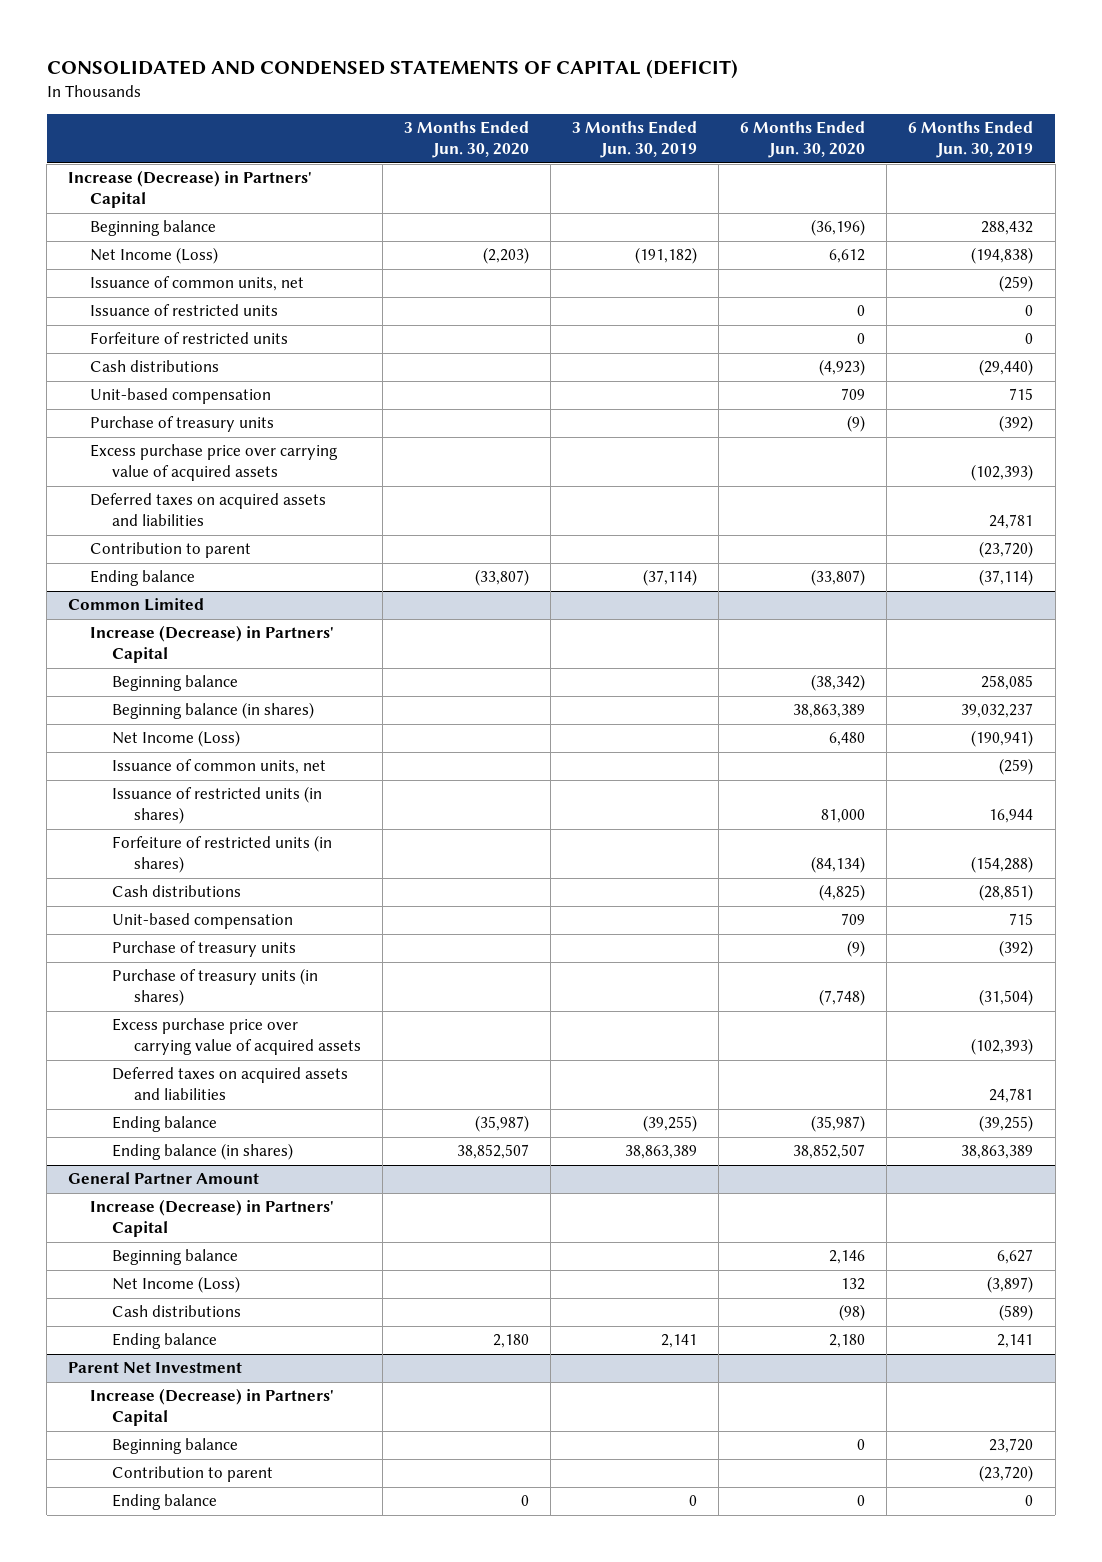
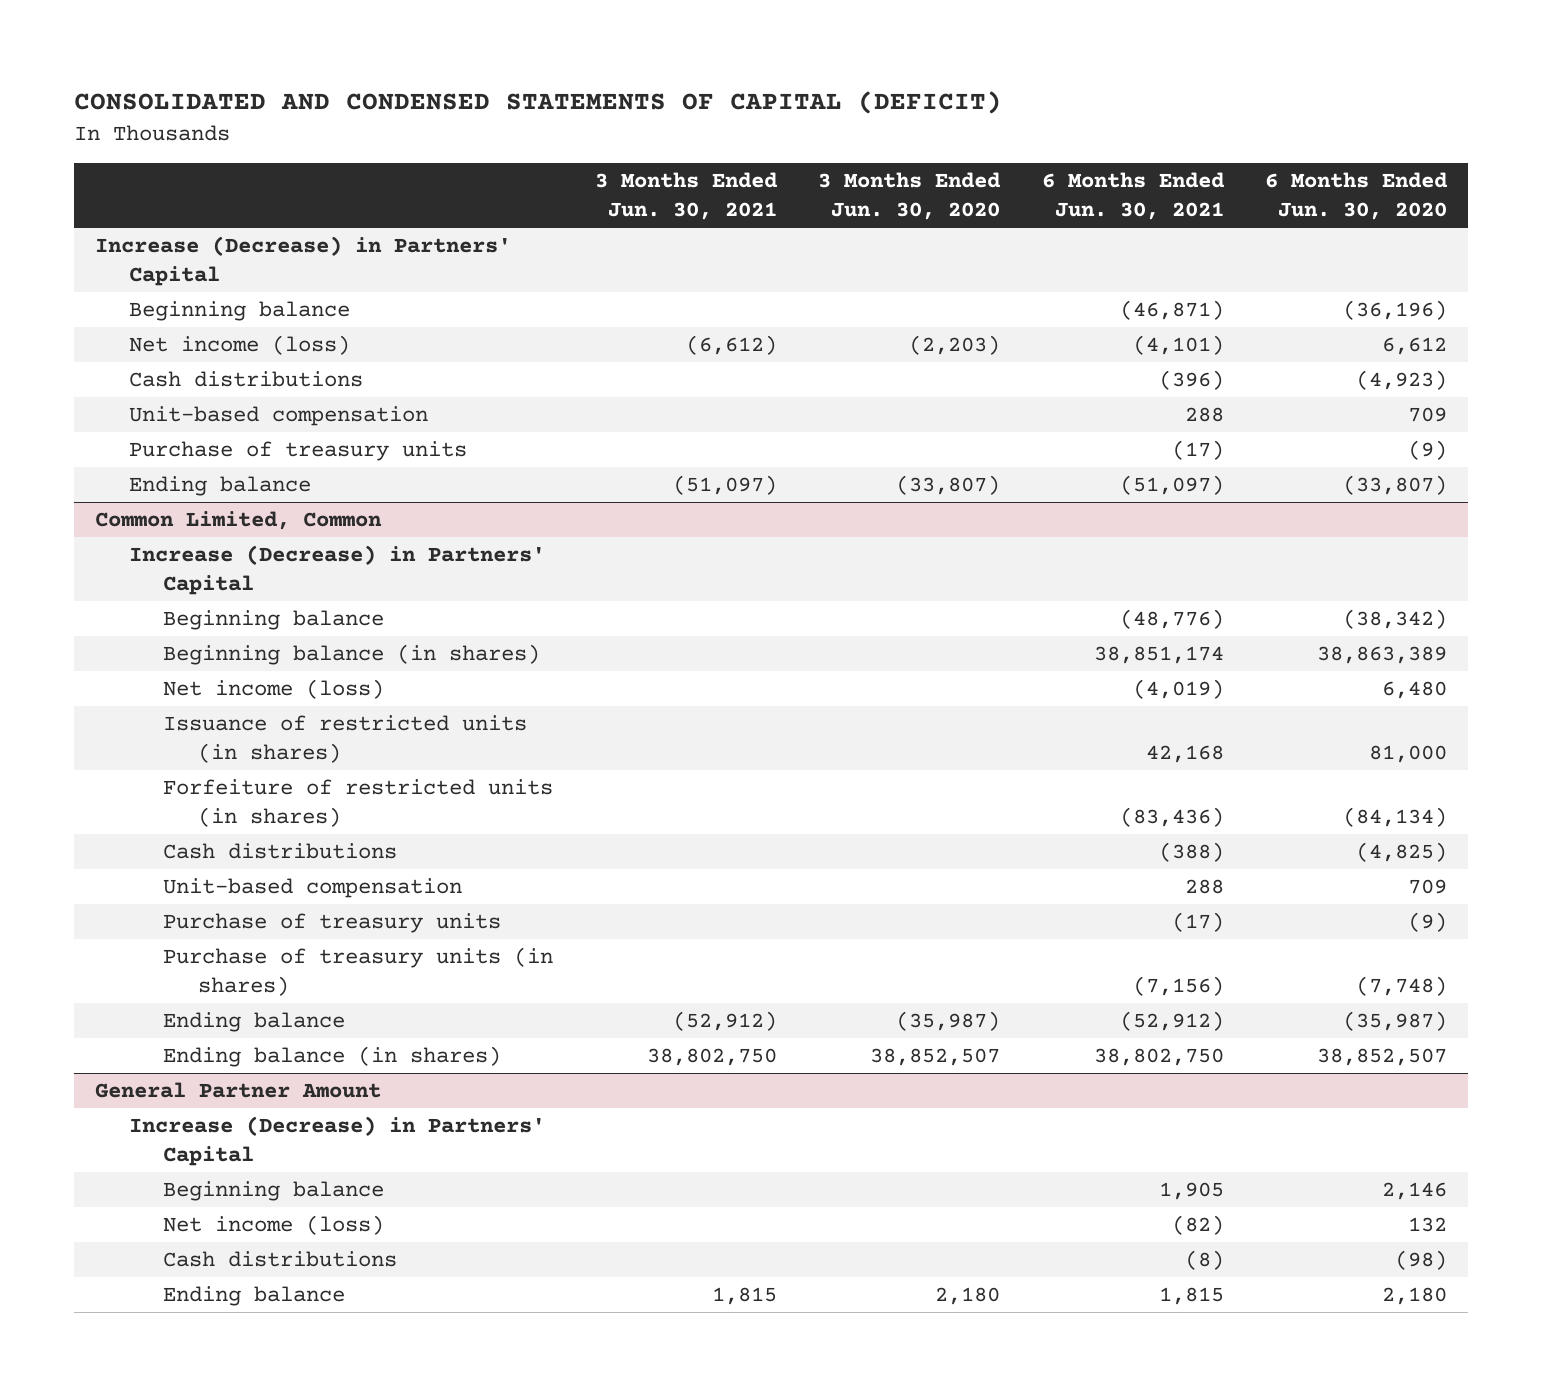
- | 3 Months Ended Jun. 30, 2020 | 3 Months Ended Jun. 30, 2019 | 6 Months Ended Jun. 30, 2020 | 6 Months Ended Jun. 30, 2019
+ | 3 Months Ended Jun. 30, 2021 | 3 Months Ended Jun. 30, 2020 | 6 Months Ended Jun. 30, 2021 | 6 Months Ended Jun. 30, 2020
- Net Income (Loss) | (2,203) | (191,182) | 6,612 | (194,838)
- Issuance of common units, net | | | | (259)
- Issuance of restricted units | | | 0 | 0
- Forfeiture of restricted units | | | 0 | 0
+ Net income (loss) | (6,612) | (2,203) | (4,101) | 6,612
- Excess purchase price over carrying value of acquired assets | | | | (102,393)
- Deferred taxes on acquired assets and liabilities | | | | 24,781
- Contribution to parent | | | | (23,720)
- Common Limited
+ Common Limited, Common
- Net Income (Loss) | | | 6,480 | (190,941)
- Issuance of common units, net | | | | (259)
+ Net income (loss) | | | (4,019) | 6,480
- Excess purchase price over carrying value of acquired assets | | | | (102,393)
- Deferred taxes on acquired assets and liabilities | | | | 24,781
@ General Partner Amount
- Net Income (Loss) | | | 132 | (3,897)
+ Net income (loss) | | | (82) | 132
- Parent Net Investment
- Increase (Decrease) in Partners' Capital
- Beginning balance | | | 0 | 23,720
- Contribution to parent | | | | (23,720)
- Ending balance | 0 | 0 | 0 | 0

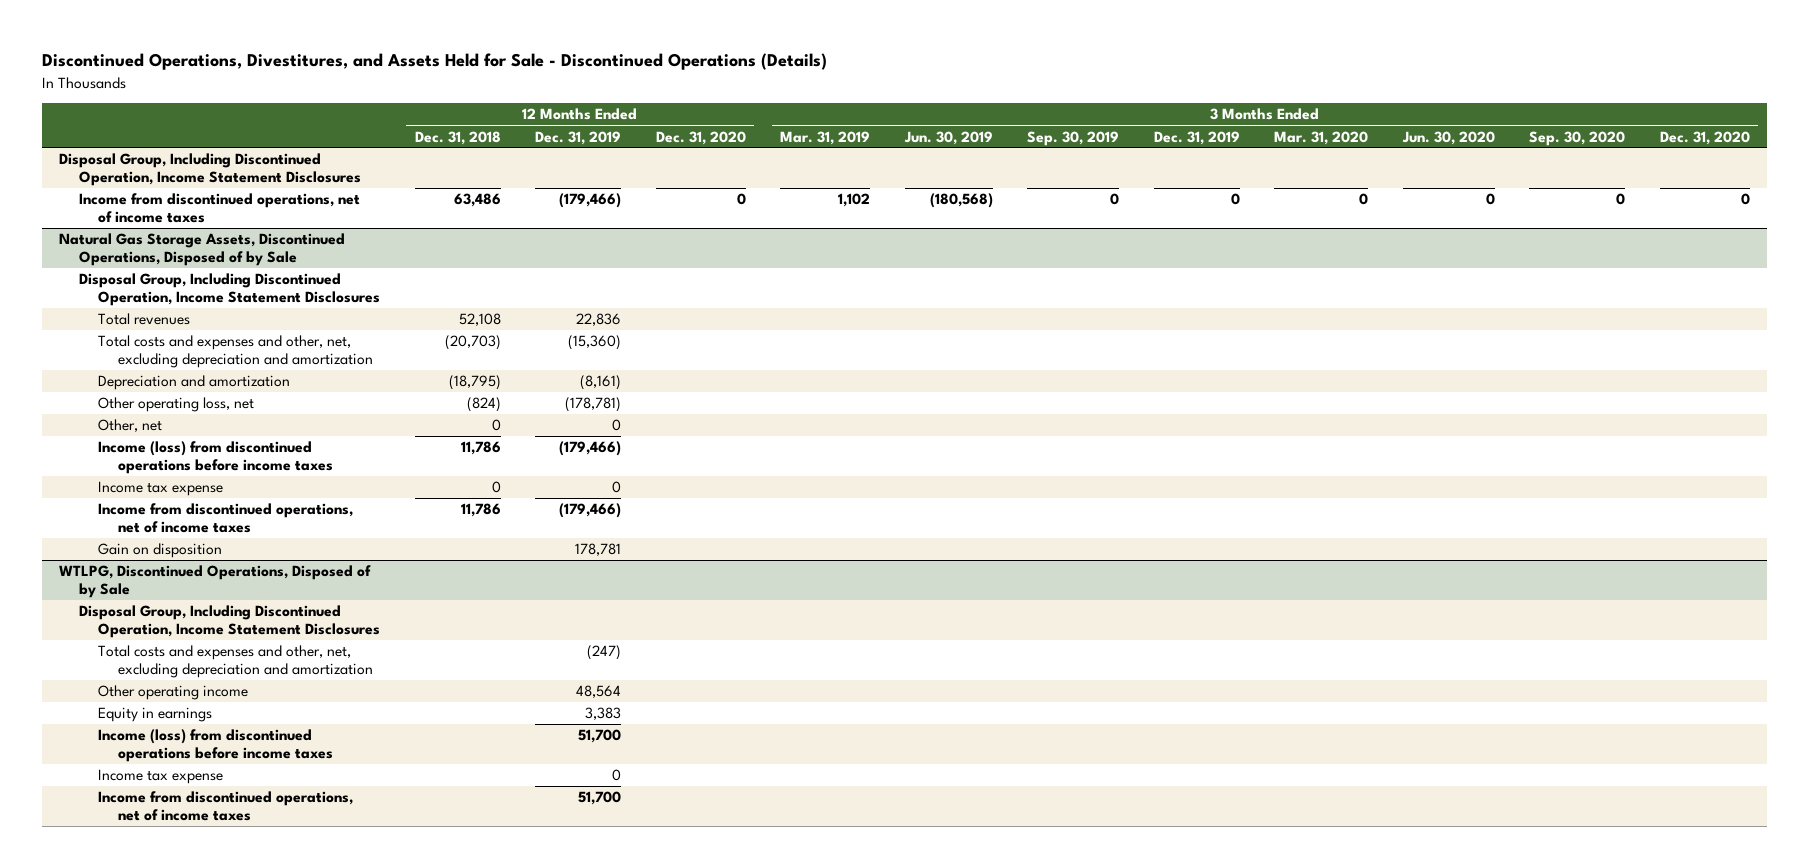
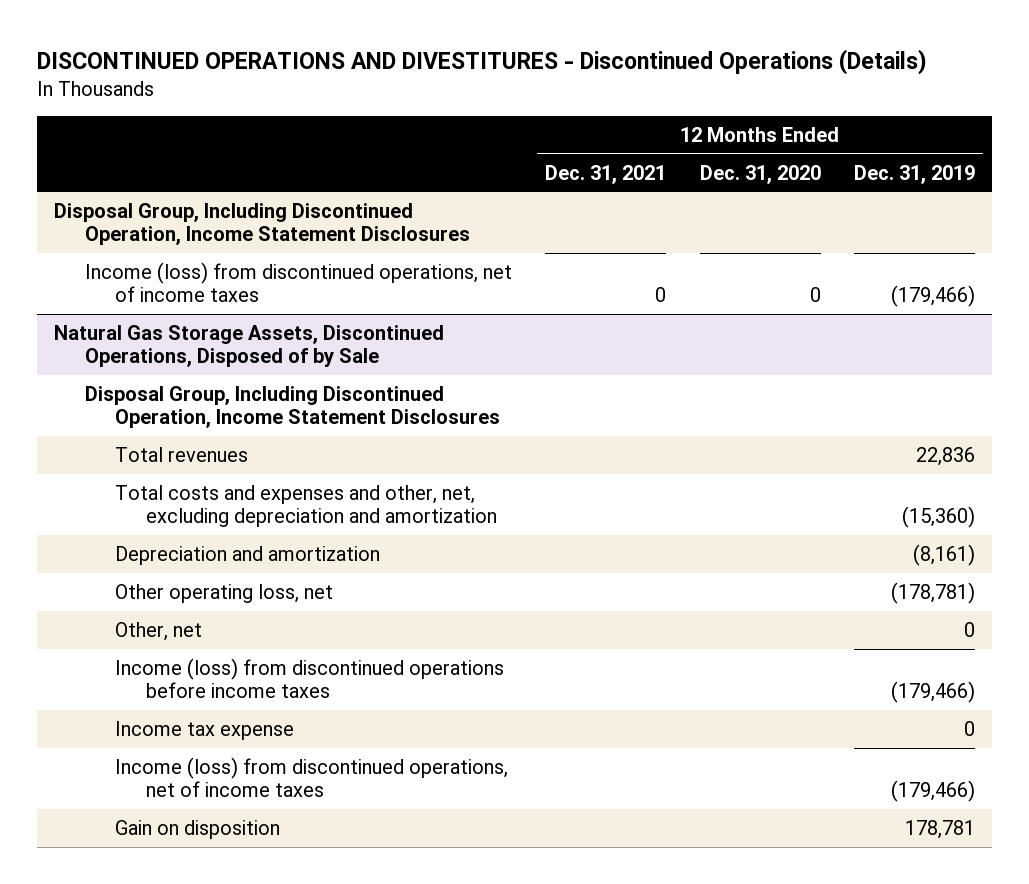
- Discontinued Operations, Divestitures, and Assets Held for Sale - Discontinued Operations (Details)
+ DISCONTINUED OPERATIONS AND DIVESTITURES - Discontinued Operations (Details)
- | 12 Months Ended Dec. 31, 2018 | 12 Months Ended Dec. 31, 2019 | 12 Months Ended Dec. 31, 2020 | 3 Months Ended Mar. 31, 2019 | 3 Months Ended Jun. 30, 2019 | 3 Months Ended Sep. 30, 2019 | 3 Months Ended Dec. 31, 2019 | 3 Months Ended Mar. 31, 2020 | 3 Months Ended Jun. 30, 2020 | 3 Months Ended Sep. 30, 2020 | 3 Months Ended Dec. 31, 2020
+ | 12 Months Ended Dec. 31, 2021 | 12 Months Ended Dec. 31, 2020 | 12 Months Ended Dec. 31, 2019
- Income from discontinued operations, net of income taxes | 63,486 | (179,466) | 0 | 1,102 | (180,568) | 0 | 0 | 0 | 0 | 0 | 0
+ Income (loss) from discontinued operations, net of income taxes | 0 | 0 | (179,466)
@ Natural Gas Storage Assets, Discontinued Operations, Disposed of by Sale
- Income from discontinued operations, net of income taxes | 11,786 | (179,466) | | | | | | | | |
+ Income (loss) from discontinued operations, net of income taxes | | | (179,466)
- WTLPG, Discontinued Operations, Disposed of by Sale
- Disposal Group, Including Discontinued Operation, Income Statement Disclosures
- Total costs and expenses and other, net, excluding depreciation and amortization | | (247) | | | | | | | | |
- Other operating income | | 48,564 | | | | | | | | |
- Equity in earnings | | 3,383 | | | | | | | | |
- Income (loss) from discontinued operations before income taxes | | 51,700 | | | | | | | | |
- Income tax expense | | 0 | | | | | | | | |
- Income from discontinued operations, net of income taxes | | 51,700 | | | | | | | | |

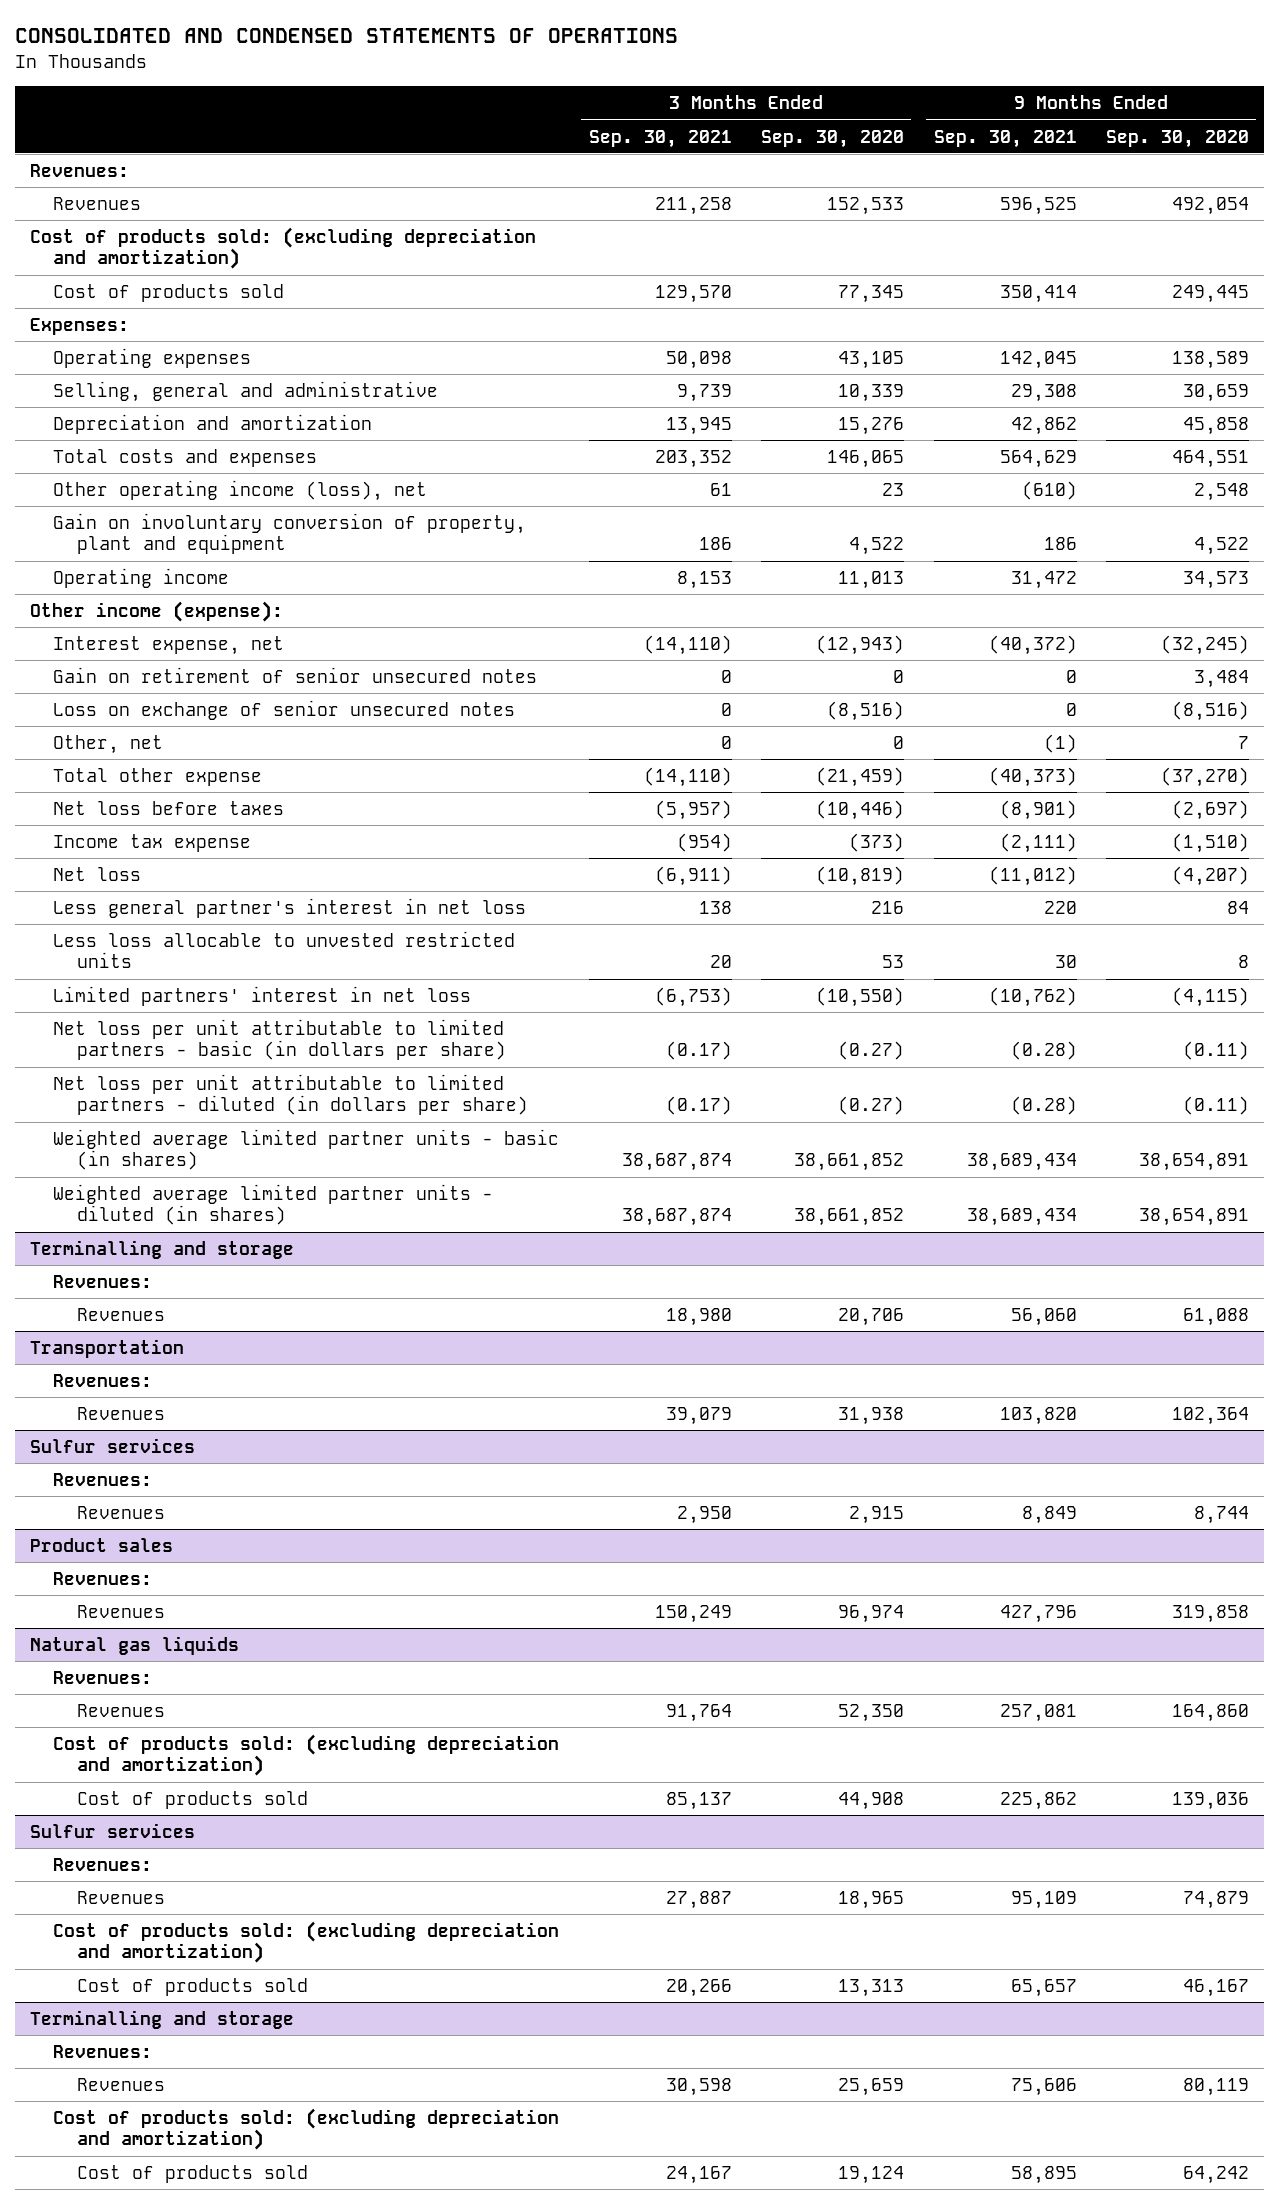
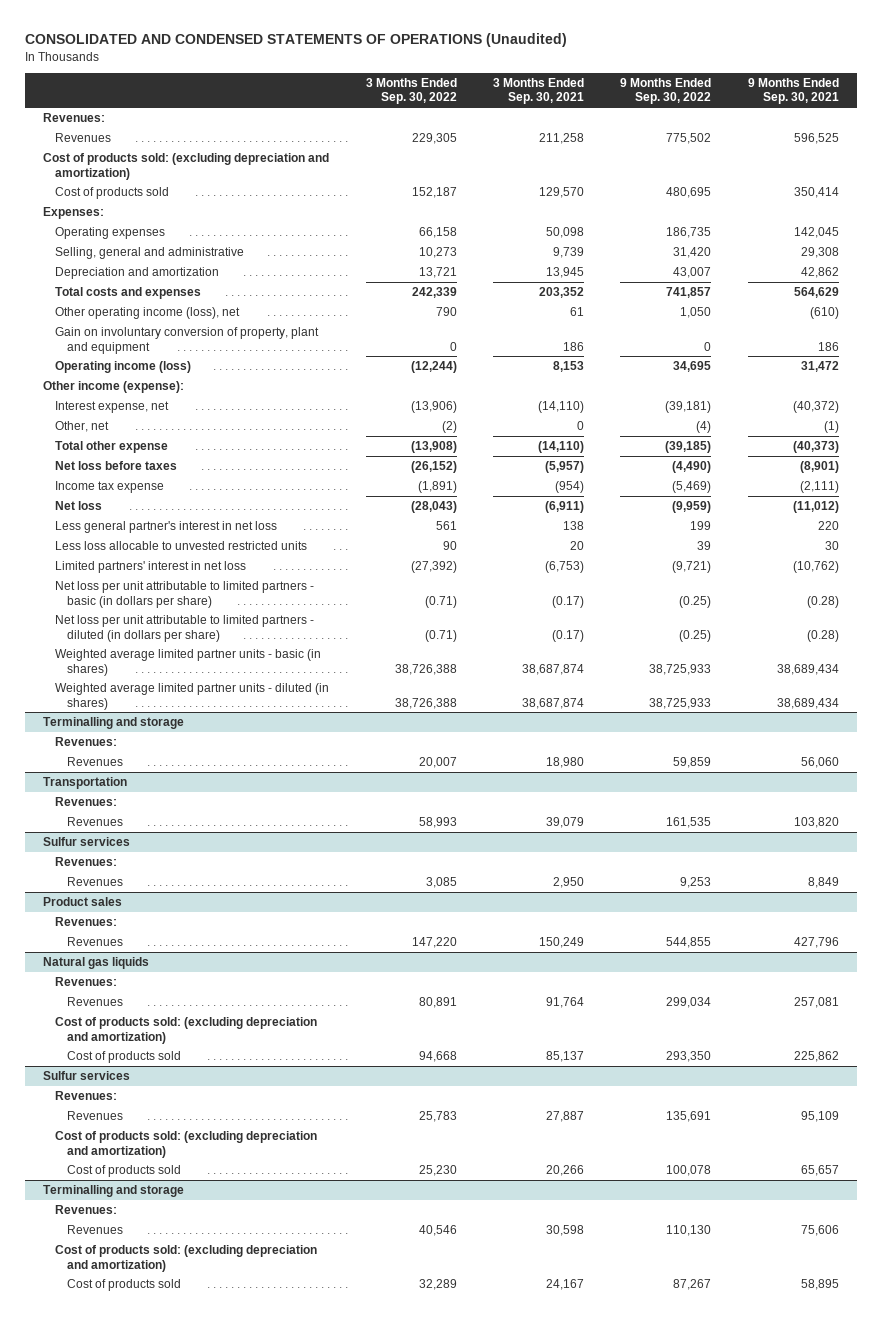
- CONSOLIDATED AND CONDENSED STATEMENTS OF OPERATIONS
+ CONSOLIDATED AND CONDENSED STATEMENTS OF OPERATIONS (Unaudited)
- | 3 Months Ended Sep. 30, 2021 | 3 Months Ended Sep. 30, 2020 | 9 Months Ended Sep. 30, 2021 | 9 Months Ended Sep. 30, 2020
+ | 3 Months Ended Sep. 30, 2022 | 3 Months Ended Sep. 30, 2021 | 9 Months Ended Sep. 30, 2022 | 9 Months Ended Sep. 30, 2021
- Operating income | 8,153 | 11,013 | 31,472 | 34,573
+ Operating income (loss) | (12,244) | 8,153 | 34,695 | 31,472
- Gain on retirement of senior unsecured notes | 0 | 0 | 0 | 3,484
- Loss on exchange of senior unsecured notes | 0 | (8,516) | 0 | (8,516)

